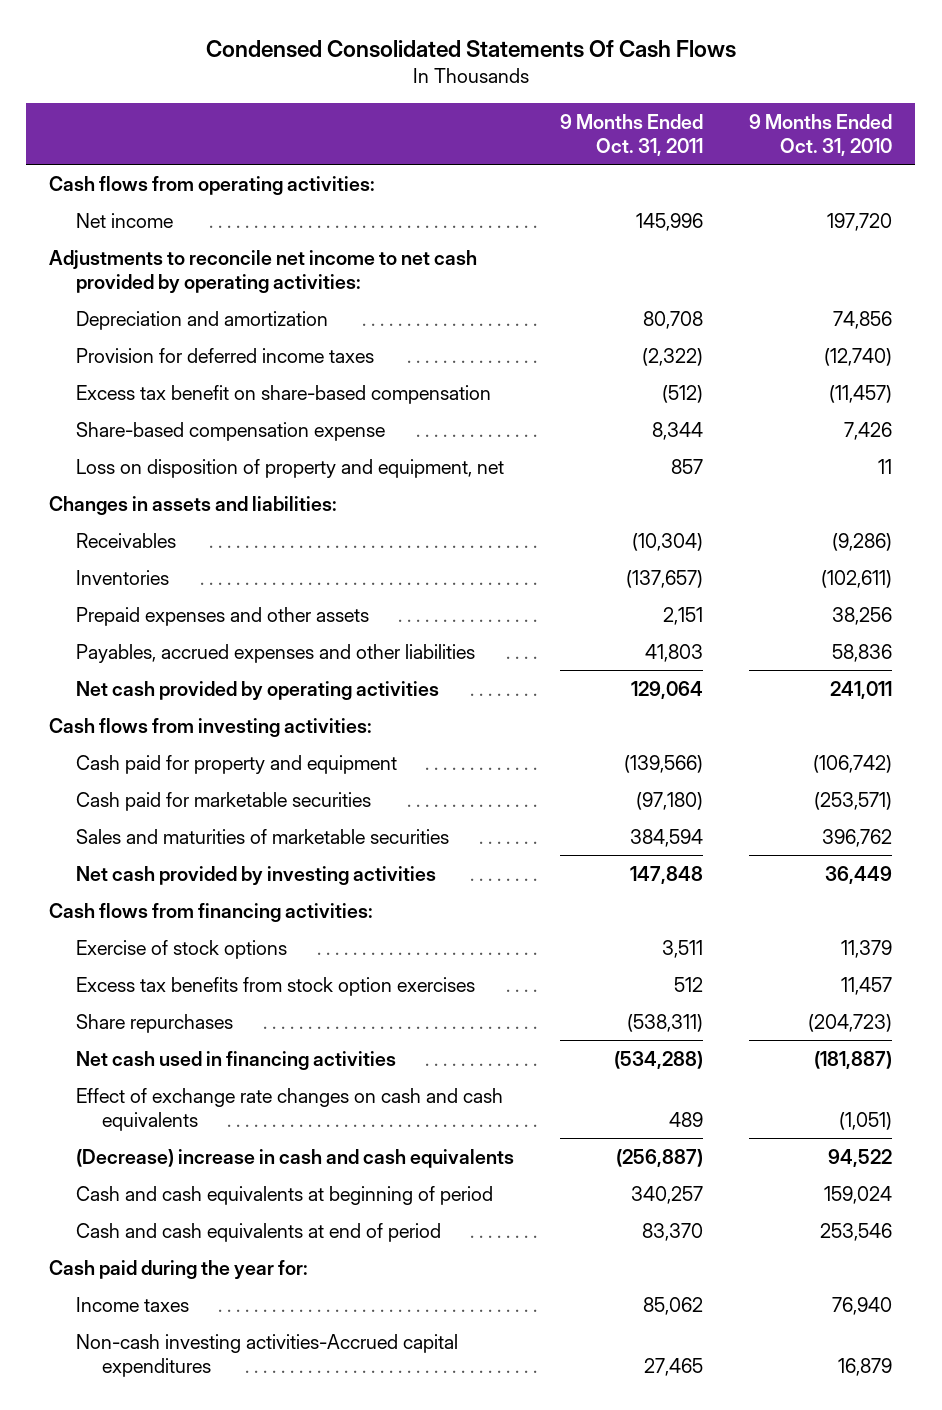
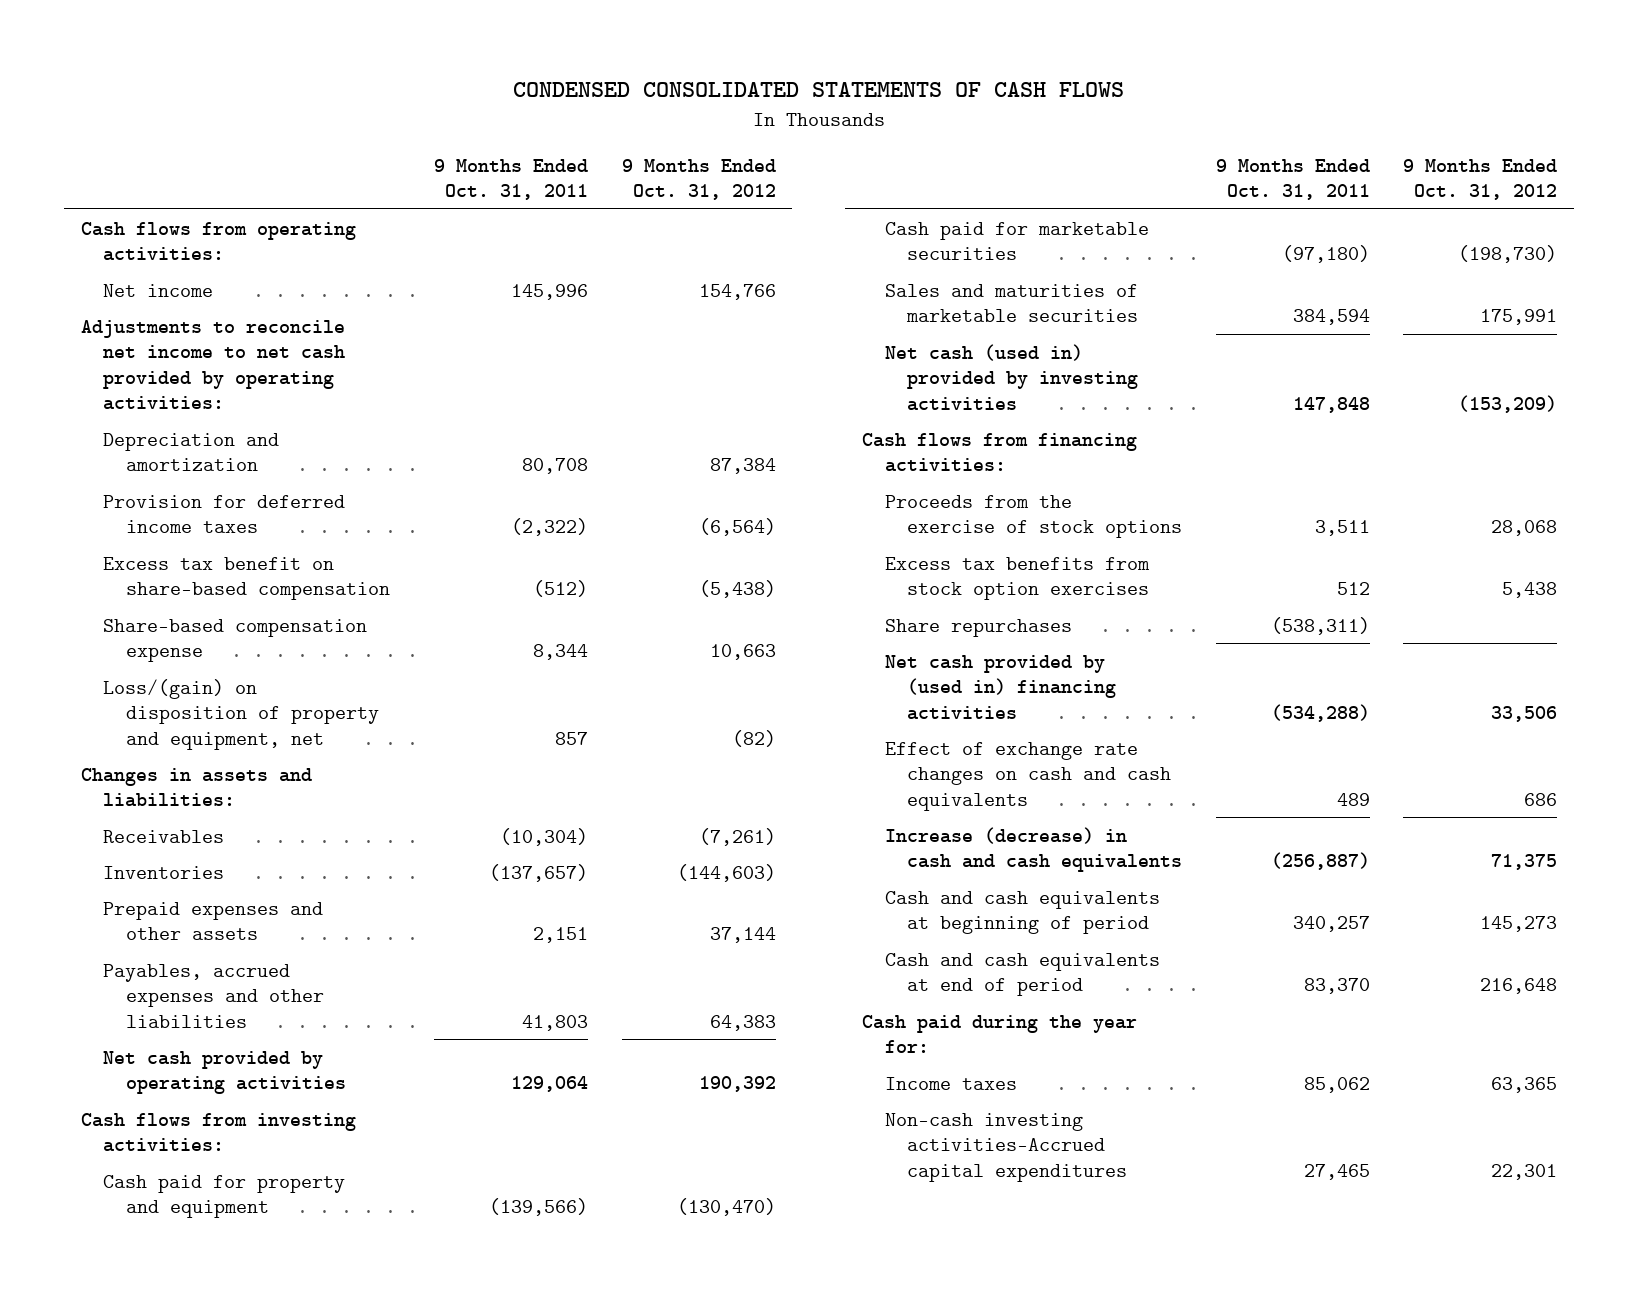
- Condensed Consolidated Statements Of Cash Flows
+ CONDENSED CONSOLIDATED STATEMENTS OF CASH FLOWS
- | 9 Months Ended Oct. 31, 2011 | 9 Months Ended Oct. 31, 2010
+ | 9 Months Ended Oct. 31, 2011 | 9 Months Ended Oct. 31, 2012
- Loss on disposition of property and equipment, net | 857 | 11
+ Loss/(gain) on disposition of property and equipment, net | 857 | (82)
- Net cash provided by investing activities | 147,848 | 36,449
+ Net cash (used in) provided by investing activities | 147,848 | (153,209)
- Exercise of stock options | 3,511 | 11,379
+ Proceeds from the exercise of stock options | 3,511 | 28,068
- Net cash used in financing activities | (534,288) | (181,887)
+ Net cash provided by (used in) financing activities | (534,288) | 33,506
- (Decrease) increase in cash and cash equivalents | (256,887) | 94,522
+ Increase (decrease) in cash and cash equivalents | (256,887) | 71,375

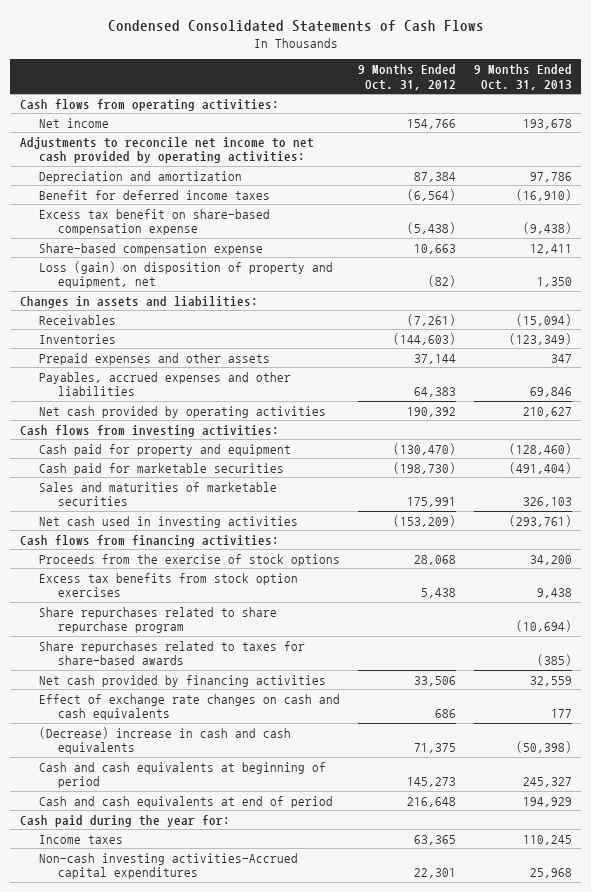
- CONDENSED CONSOLIDATED STATEMENTS OF CASH FLOWS
+ Condensed Consolidated Statements of Cash Flows
- | 9 Months Ended Oct. 31, 2011 | 9 Months Ended Oct. 31, 2012
+ | 9 Months Ended Oct. 31, 2012 | 9 Months Ended Oct. 31, 2013
- Provision for deferred income taxes | (2,322) | (6,564)
- Excess tax benefit on share-based compensation | (512) | (5,438)
+ Benefit for deferred income taxes | (6,564) | (16,910)
+ Excess tax benefit on share-based compensation expense | (5,438) | (9,438)
- Loss/(gain) on disposition of property and equipment, net | 857 | (82)
+ Loss (gain) on disposition of property and equipment, net | (82) | 1,350
- Net cash (used in) provided by investing activities | 147,848 | (153,209)
+ Net cash used in investing activities | (153,209) | (293,761)
- Share repurchases | (538,311) |
- Net cash provided by (used in) financing activities | (534,288) | 33,506
+ Share repurchases related to share repurchase program | | (10,694)
+ Share repurchases related to taxes for share-based awards | | (385)
+ Net cash provided by financing activities | 33,506 | 32,559
- Increase (decrease) in cash and cash equivalents | (256,887) | 71,375
+ (Decrease) increase in cash and cash equivalents | 71,375 | (50,398)

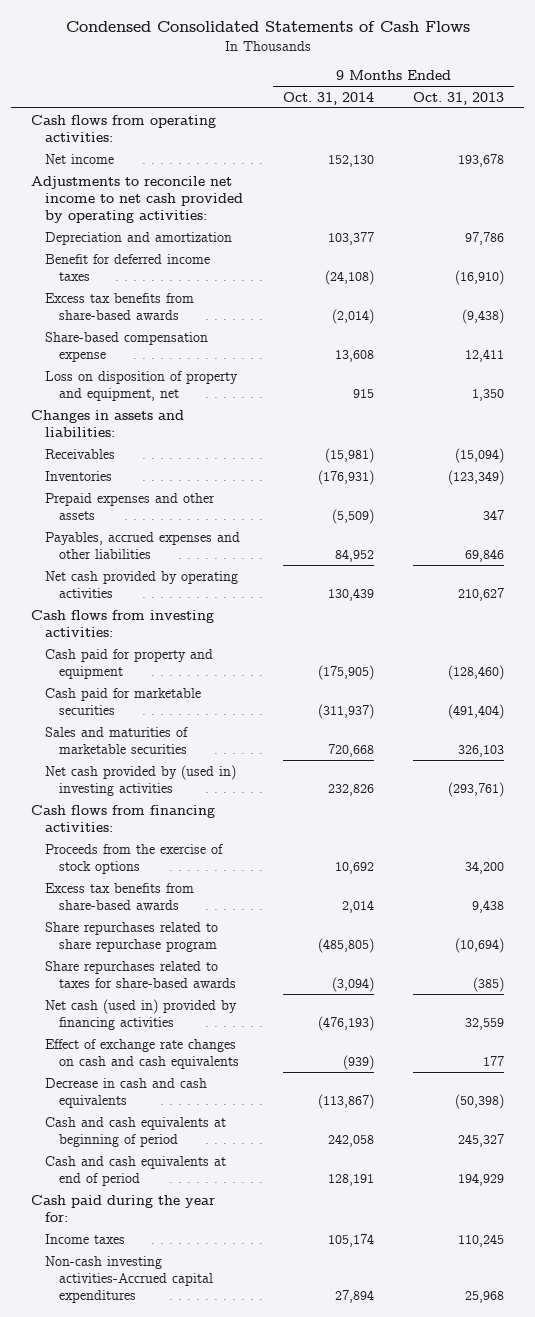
- | 9 Months Ended Oct. 31, 2012 | 9 Months Ended Oct. 31, 2013
+ | 9 Months Ended Oct. 31, 2014 | 9 Months Ended Oct. 31, 2013
- Excess tax benefit on share-based compensation expense | (5,438) | (9,438)
+ Excess tax benefits from share-based awards | (2,014) | (9,438)
- Loss (gain) on disposition of property and equipment, net | (82) | 1,350
+ Loss on disposition of property and equipment, net | 915 | 1,350
- Net cash used in investing activities | (153,209) | (293,761)
+ Net cash provided by (used in) investing activities | 232,826 | (293,761)
- Excess tax benefits from stock option exercises | 5,438 | 9,438
+ Excess tax benefits from share-based awards | 2,014 | 9,438
- Net cash provided by financing activities | 33,506 | 32,559
+ Net cash (used in) provided by financing activities | (476,193) | 32,559
- (Decrease) increase in cash and cash equivalents | 71,375 | (50,398)
+ Decrease in cash and cash equivalents | (113,867) | (50,398)

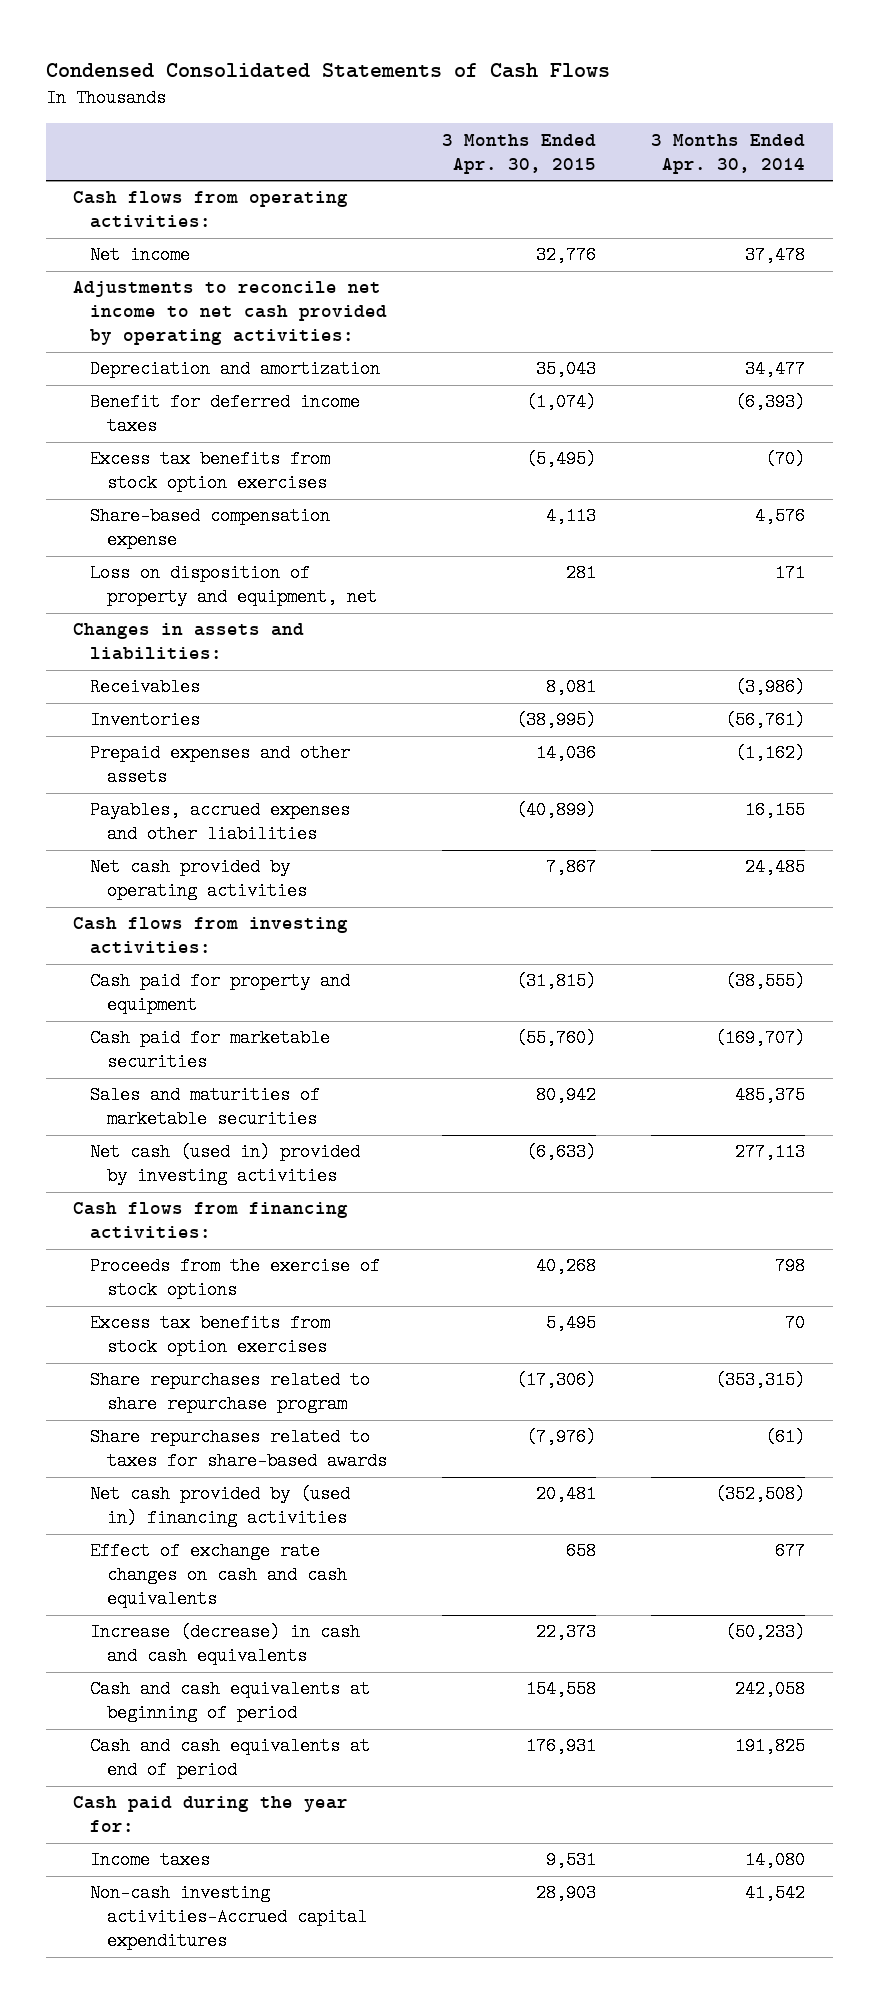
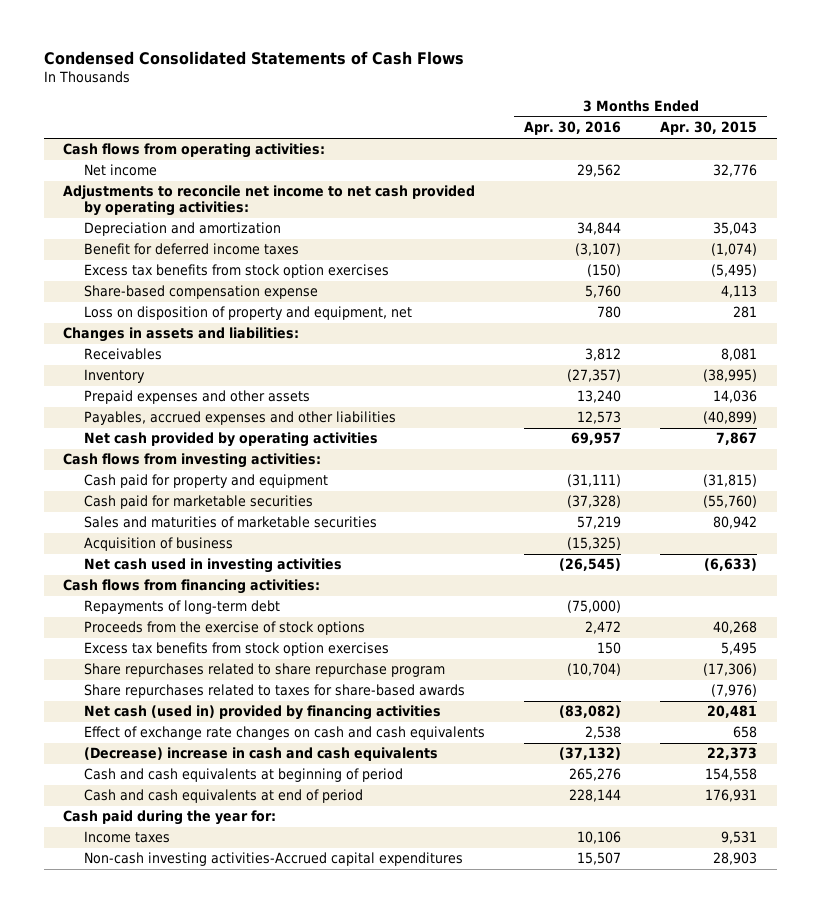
- | 3 Months Ended Apr. 30, 2015 | 3 Months Ended Apr. 30, 2014
+ | 3 Months Ended Apr. 30, 2016 | 3 Months Ended Apr. 30, 2015
- Inventories | (38,995) | (56,761)
+ Inventory | (27,357) | (38,995)
- Net cash (used in) provided by investing activities | (6,633) | 277,113
+ Acquisition of business | (15,325) |
+ Net cash used in investing activities | (26,545) | (6,633)
+ Repayments of long-term debt | (75,000) |
- Net cash provided by (used in) financing activities | 20,481 | (352,508)
+ Net cash (used in) provided by financing activities | (83,082) | 20,481
- Increase (decrease) in cash and cash equivalents | 22,373 | (50,233)
+ (Decrease) increase in cash and cash equivalents | (37,132) | 22,373

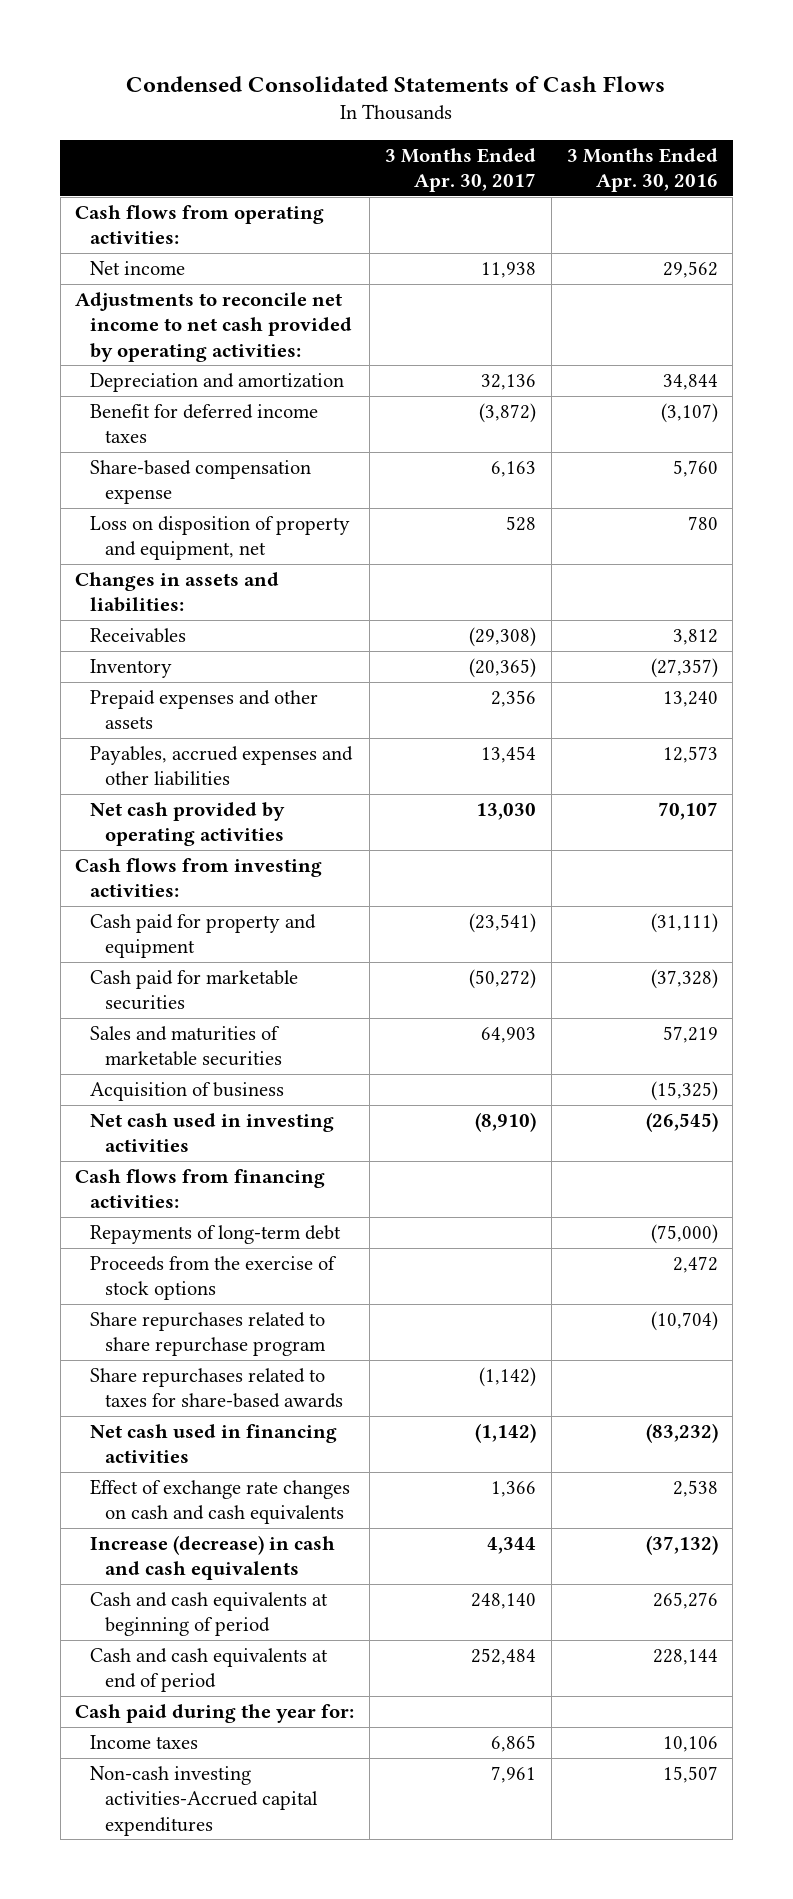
- | 3 Months Ended Apr. 30, 2016 | 3 Months Ended Apr. 30, 2015
+ | 3 Months Ended Apr. 30, 2017 | 3 Months Ended Apr. 30, 2016
- Excess tax benefits from stock option exercises | (150) | (5,495)
- Net cash provided by operating activities | 69,957 | 7,867
+ Net cash provided by operating activities | 13,030 | 70,107
- Excess tax benefits from stock option exercises | 150 | 5,495
- Net cash (used in) provided by financing activities | (83,082) | 20,481
+ Net cash used in financing activities | (1,142) | (83,232)
- (Decrease) increase in cash and cash equivalents | (37,132) | 22,373
+ Increase (decrease) in cash and cash equivalents | 4,344 | (37,132)

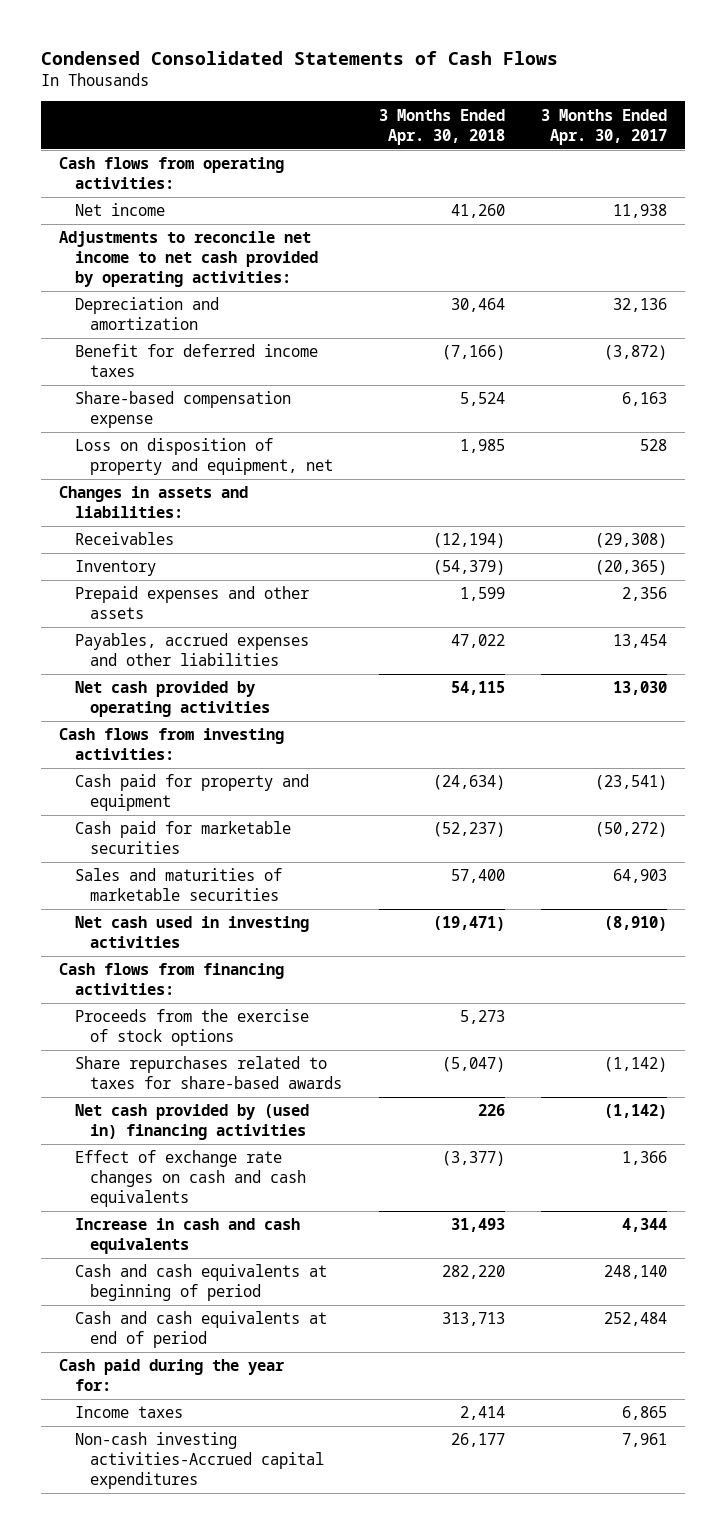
- | 3 Months Ended Apr. 30, 2017 | 3 Months Ended Apr. 30, 2016
+ | 3 Months Ended Apr. 30, 2018 | 3 Months Ended Apr. 30, 2017
- Acquisition of business | | (15,325)
- Repayments of long-term debt | | (75,000)
- Share repurchases related to share repurchase program | | (10,704)
- Net cash used in financing activities | (1,142) | (83,232)
+ Net cash provided by (used in) financing activities | 226 | (1,142)
- Increase (decrease) in cash and cash equivalents | 4,344 | (37,132)
+ Increase in cash and cash equivalents | 31,493 | 4,344

